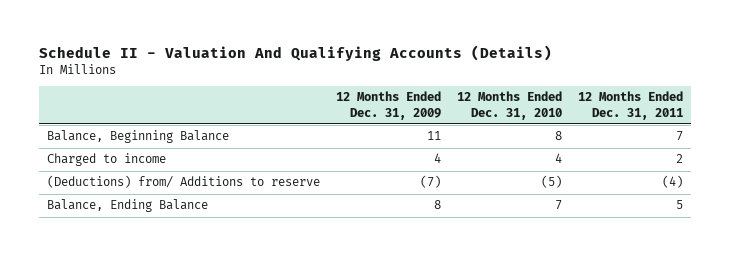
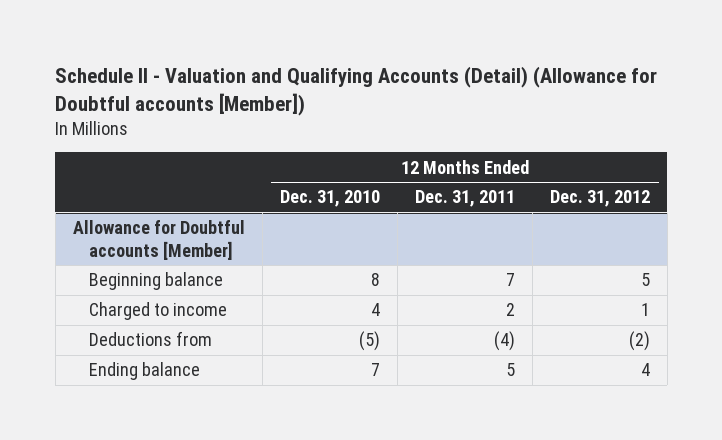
- Schedule II - Valuation And Qualifying Accounts (Details)
+ Schedule II - Valuation and Qualifying Accounts (Detail) (Allowance for Doubtful accounts [Member])
- | 12 Months Ended Dec. 31, 2009 | 12 Months Ended Dec. 31, 2010 | 12 Months Ended Dec. 31, 2011
+ | 12 Months Ended Dec. 31, 2010 | 12 Months Ended Dec. 31, 2011 | 12 Months Ended Dec. 31, 2012
- Balance, Beginning Balance | 11 | 8 | 7
+ Allowance for Doubtful accounts [Member]
+ Beginning balance | 8 | 7 | 5
- (Deductions) from/ Additions to reserve | (7) | (5) | (4)
- Balance, Ending Balance | 8 | 7 | 5
+ Deductions from | (5) | (4) | (2)
+ Ending balance | 7 | 5 | 4

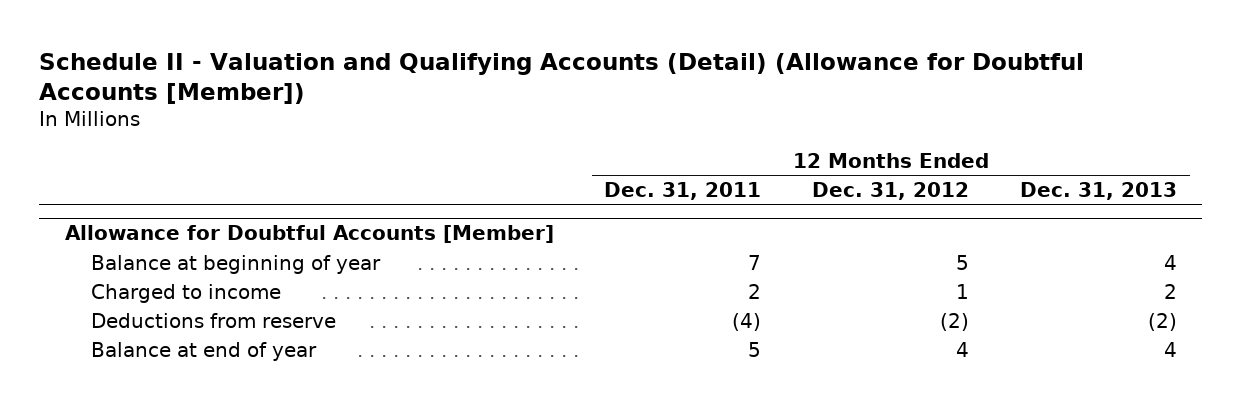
- Schedule II - Valuation and Qualifying Accounts (Detail) (Allowance for Doubtful accounts [Member])
+ Schedule II - Valuation and Qualifying Accounts (Detail) (Allowance for Doubtful Accounts [Member])
- | 12 Months Ended Dec. 31, 2010 | 12 Months Ended Dec. 31, 2011 | 12 Months Ended Dec. 31, 2012
+ | 12 Months Ended Dec. 31, 2011 | 12 Months Ended Dec. 31, 2012 | 12 Months Ended Dec. 31, 2013
- Allowance for Doubtful accounts [Member]
- Beginning balance | 8 | 7 | 5
+ Allowance for Doubtful Accounts [Member]
+ Balance at beginning of year | 7 | 5 | 4
- Deductions from | (5) | (4) | (2)
- Ending balance | 7 | 5 | 4
+ Deductions from reserve | (4) | (2) | (2)
+ Balance at end of year | 5 | 4 | 4

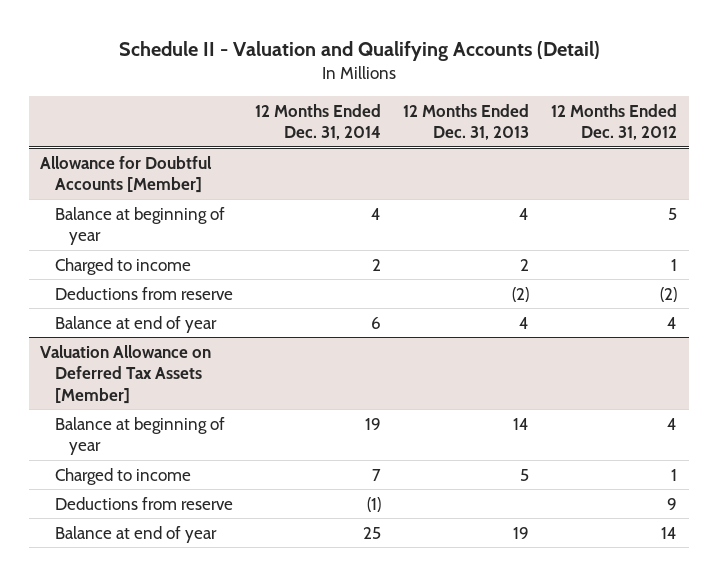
- Schedule II - Valuation and Qualifying Accounts (Detail) (Allowance for Doubtful Accounts [Member])
+ Schedule II - Valuation and Qualifying Accounts (Detail)
- | 12 Months Ended Dec. 31, 2011 | 12 Months Ended Dec. 31, 2012 | 12 Months Ended Dec. 31, 2013
+ | 12 Months Ended Dec. 31, 2014 | 12 Months Ended Dec. 31, 2013 | 12 Months Ended Dec. 31, 2012
+ Valuation Allowance on Deferred Tax Assets [Member]
+ Balance at beginning of year | 19 | 14 | 4
+ Charged to income | 7 | 5 | 1
+ Deductions from reserve | (1) | | 9
+ Balance at end of year | 25 | 19 | 14

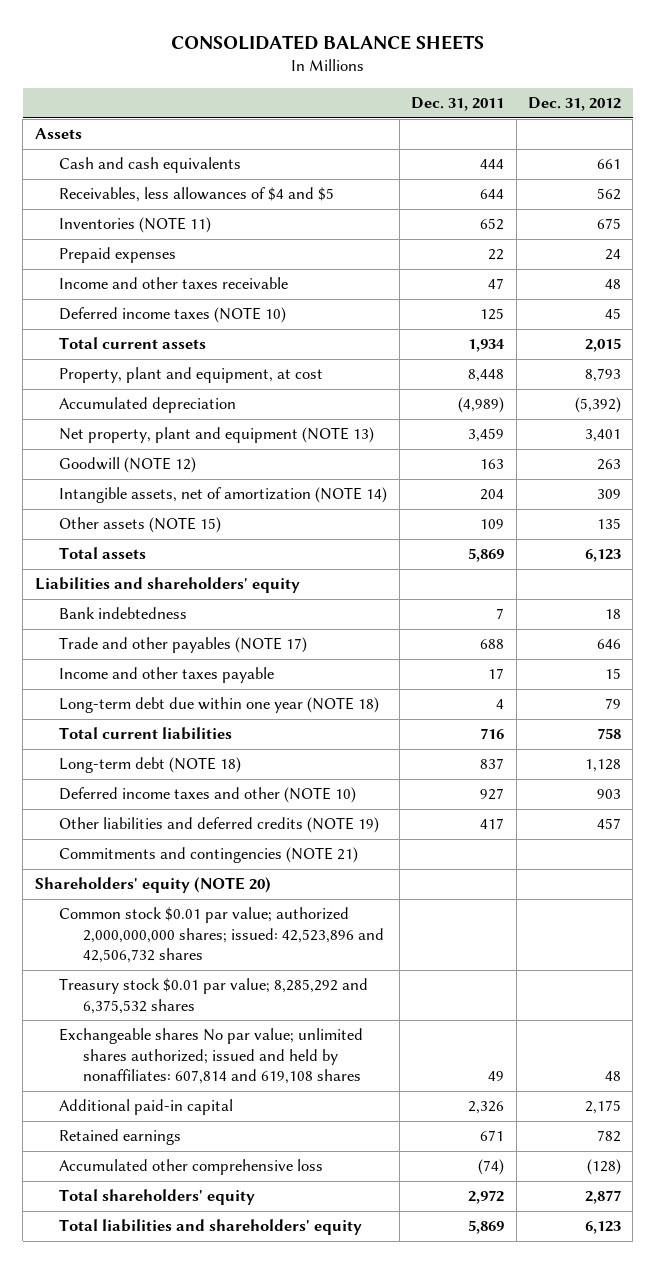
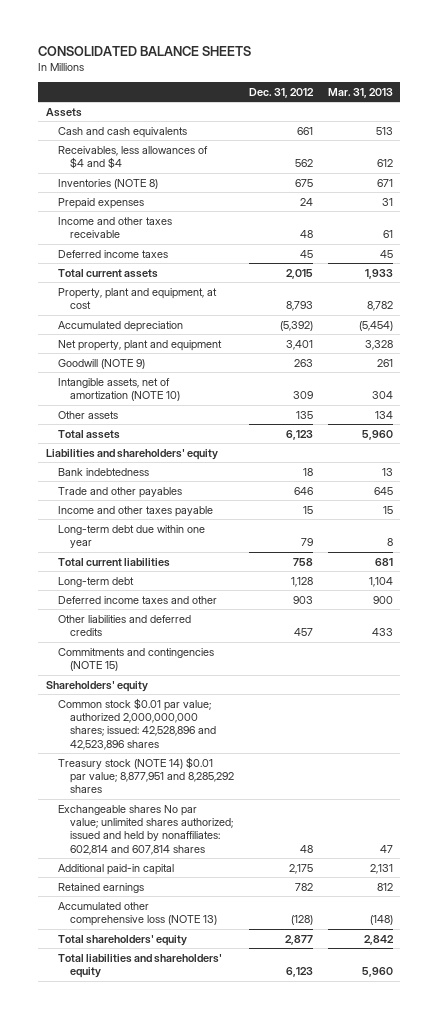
- | Dec. 31, 2011 | Dec. 31, 2012
+ | Dec. 31, 2012 | Mar. 31, 2013
- Receivables, less allowances of $4 and $5 | 644 | 562
- Inventories (NOTE 11) | 652 | 675
+ Receivables, less allowances of $4 and $4 | 562 | 612
+ Inventories (NOTE 8) | 675 | 671
- Deferred income taxes (NOTE 10) | 125 | 45
+ Deferred income taxes | 45 | 45
- Net property, plant and equipment (NOTE 13) | 3,459 | 3,401
- Goodwill (NOTE 12) | 163 | 263
- Intangible assets, net of amortization (NOTE 14) | 204 | 309
- Other assets (NOTE 15) | 109 | 135
+ Net property, plant and equipment | 3,401 | 3,328
+ Goodwill (NOTE 9) | 263 | 261
+ Intangible assets, net of amortization (NOTE 10) | 309 | 304
+ Other assets | 135 | 134
- Trade and other payables (NOTE 17) | 688 | 646
+ Trade and other payables | 646 | 645
- Long-term debt due within one year (NOTE 18) | 4 | 79
+ Long-term debt due within one year | 79 | 8
- Long-term debt (NOTE 18) | 837 | 1,128
- Deferred income taxes and other (NOTE 10) | 927 | 903
- Other liabilities and deferred credits (NOTE 19) | 417 | 457
- Commitments and contingencies (NOTE 21)
- Shareholders' equity (NOTE 20)
- Common stock $0.01 par value; authorized 2,000,000,000 shares; issued: 42,523,896 and 42,506,732 shares
- Treasury stock $0.01 par value; 8,285,292 and 6,375,532 shares
- Exchangeable shares No par value; unlimited shares authorized; issued and held by nonaffiliates: 607,814 and 619,108 shares | 49 | 48
+ Long-term debt | 1,128 | 1,104
+ Deferred income taxes and other | 903 | 900
+ Other liabilities and deferred credits | 457 | 433
+ Commitments and contingencies (NOTE 15)
+ Shareholders' equity
+ Common stock $0.01 par value; authorized 2,000,000,000 shares; issued: 42,528,896 and 42,523,896 shares
+ Treasury stock (NOTE 14) $0.01 par value; 8,877,951 and 8,285,292 shares
+ Exchangeable shares No par value; unlimited shares authorized; issued and held by nonaffiliates: 602,814 and 607,814 shares | 48 | 47
- Accumulated other comprehensive loss | (74) | (128)
+ Accumulated other comprehensive loss (NOTE 13) | (128) | (148)

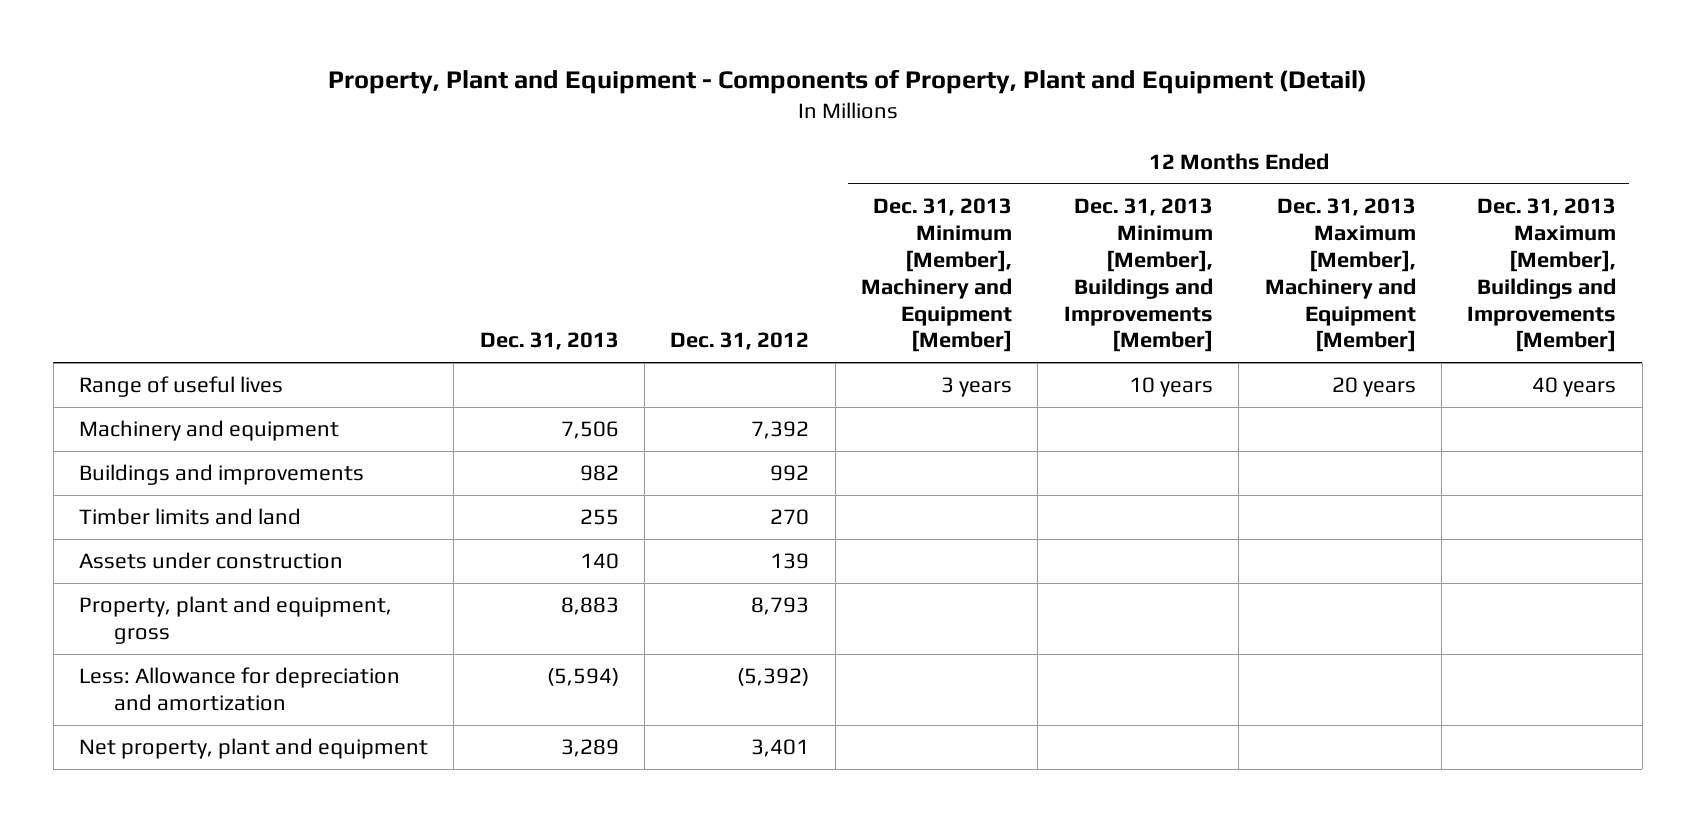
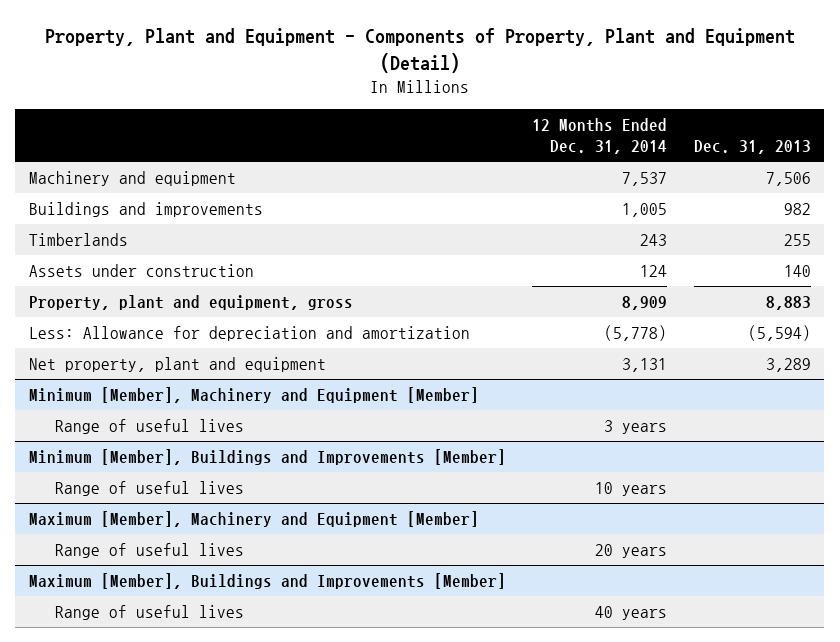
- | Dec. 31, 2013 | Dec. 31, 2012 | 12 Months Ended Dec. 31, 2013 Minimum [Member], Machinery and Equipment [Member] | 12 Months Ended Dec. 31, 2013 Minimum [Member], Buildings and Improvements [Member] | 12 Months Ended Dec. 31, 2013 Maximum [Member], Machinery and Equipment [Member] | 12 Months Ended Dec. 31, 2013 Maximum [Member], Buildings and Improvements [Member]
+ | 12 Months Ended Dec. 31, 2014 | Dec. 31, 2013
- Range of useful lives | | | 3 years | 10 years | 20 years | 40 years
- Timber limits and land | 255 | 270 | | | |
+ Timberlands | 243 | 255
+ Minimum [Member], Machinery and Equipment [Member]
+ Range of useful lives | 3 years |
+ Minimum [Member], Buildings and Improvements [Member]
+ Range of useful lives | 10 years |
+ Maximum [Member], Machinery and Equipment [Member]
+ Range of useful lives | 20 years |
+ Maximum [Member], Buildings and Improvements [Member]
+ Range of useful lives | 40 years |

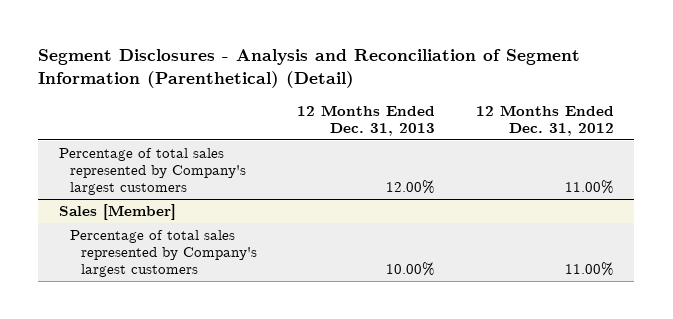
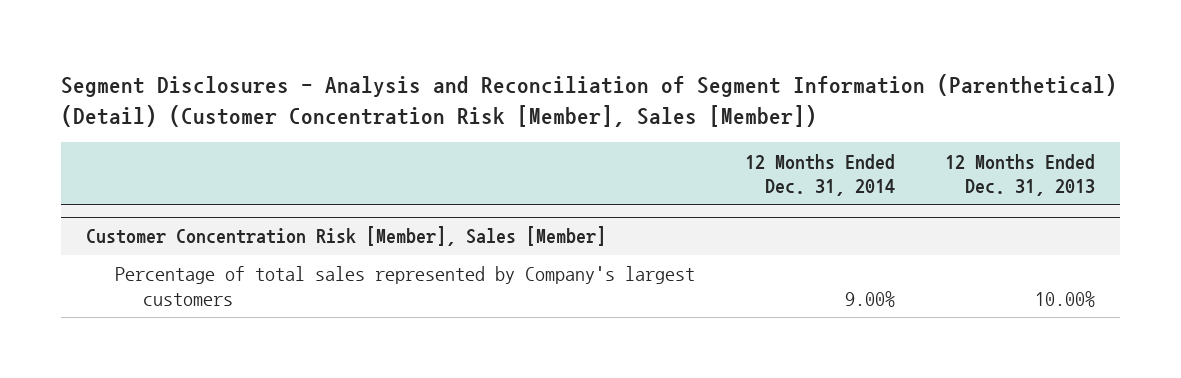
- Segment Disclosures - Analysis and Reconciliation of Segment Information (Parenthetical) (Detail)
+ Segment Disclosures - Analysis and Reconciliation of Segment Information (Parenthetical) (Detail) (Customer Concentration Risk [Member], Sales [Member])
- | 12 Months Ended Dec. 31, 2013 | 12 Months Ended Dec. 31, 2012
+ | 12 Months Ended Dec. 31, 2014 | 12 Months Ended Dec. 31, 2013
- Percentage of total sales represented by Company's largest customers | 12.00% | 11.00%
- Sales [Member]
+ Customer Concentration Risk [Member], Sales [Member]

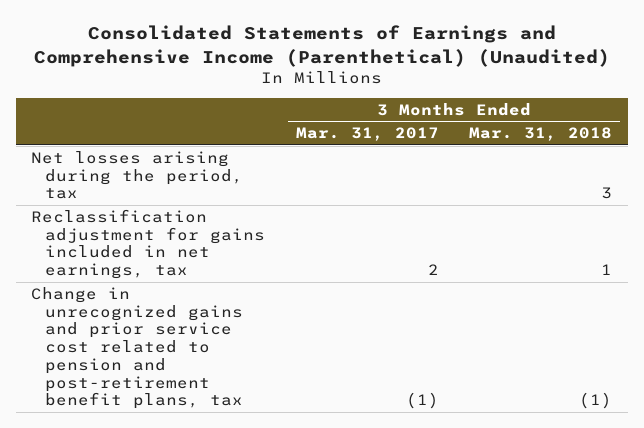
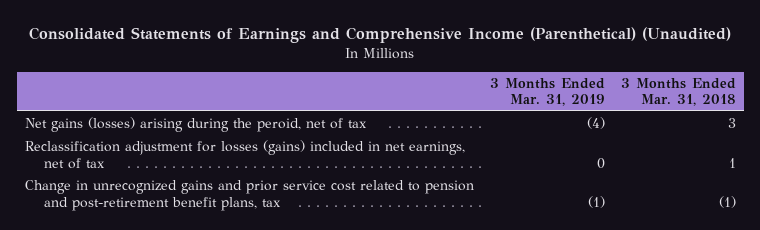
- | 3 Months Ended Mar. 31, 2017 | 3 Months Ended Mar. 31, 2018
+ | 3 Months Ended Mar. 31, 2019 | 3 Months Ended Mar. 31, 2018
- Net losses arising during the period, tax | | 3
- Reclassification adjustment for gains included in net earnings, tax | 2 | 1
+ Net gains (losses) arising during the peroid, net of tax | (4) | 3
+ Reclassification adjustment for losses (gains) included in net earnings, net of tax | 0 | 1

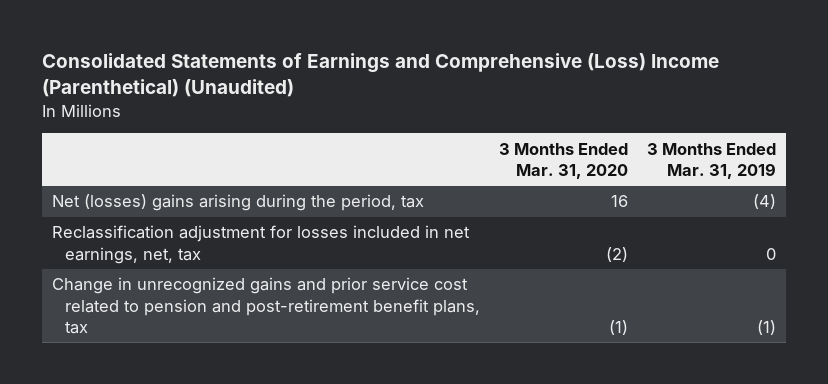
- Consolidated Statements of Earnings and Comprehensive Income (Parenthetical) (Unaudited)
+ Consolidated Statements of Earnings and Comprehensive (Loss) Income (Parenthetical) (Unaudited)
- | 3 Months Ended Mar. 31, 2019 | 3 Months Ended Mar. 31, 2018
+ | 3 Months Ended Mar. 31, 2020 | 3 Months Ended Mar. 31, 2019
- Net gains (losses) arising during the peroid, net of tax | (4) | 3
- Reclassification adjustment for losses (gains) included in net earnings, net of tax | 0 | 1
+ Net (losses) gains arising during the period, tax | 16 | (4)
+ Reclassification adjustment for losses included in net earnings, net, tax | (2) | 0

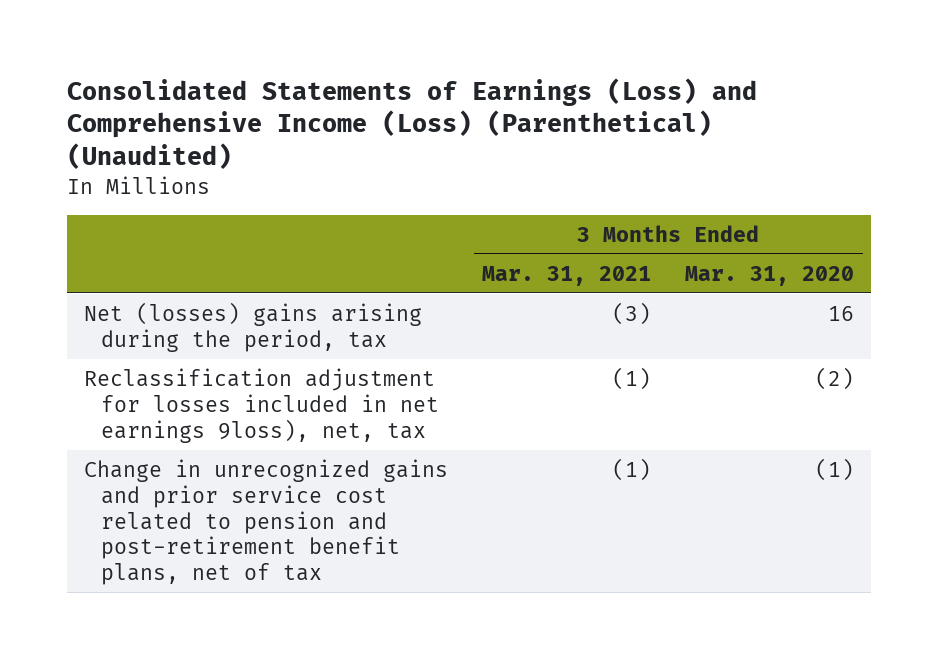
- Consolidated Statements of Earnings and Comprehensive (Loss) Income (Parenthetical) (Unaudited)
+ Consolidated Statements of Earnings (Loss) and Comprehensive Income (Loss) (Parenthetical) (Unaudited)
- | 3 Months Ended Mar. 31, 2020 | 3 Months Ended Mar. 31, 2019
+ | 3 Months Ended Mar. 31, 2021 | 3 Months Ended Mar. 31, 2020
- Reclassification adjustment for losses included in net earnings, net, tax | (2) | 0
- Change in unrecognized gains and prior service cost related to pension and post-retirement benefit plans, tax | (1) | (1)
+ Reclassification adjustment for losses included in net earnings 9loss), net, tax | (1) | (2)
+ Change in unrecognized gains and prior service cost related to pension and post-retirement benefit plans, net of tax | (1) | (1)

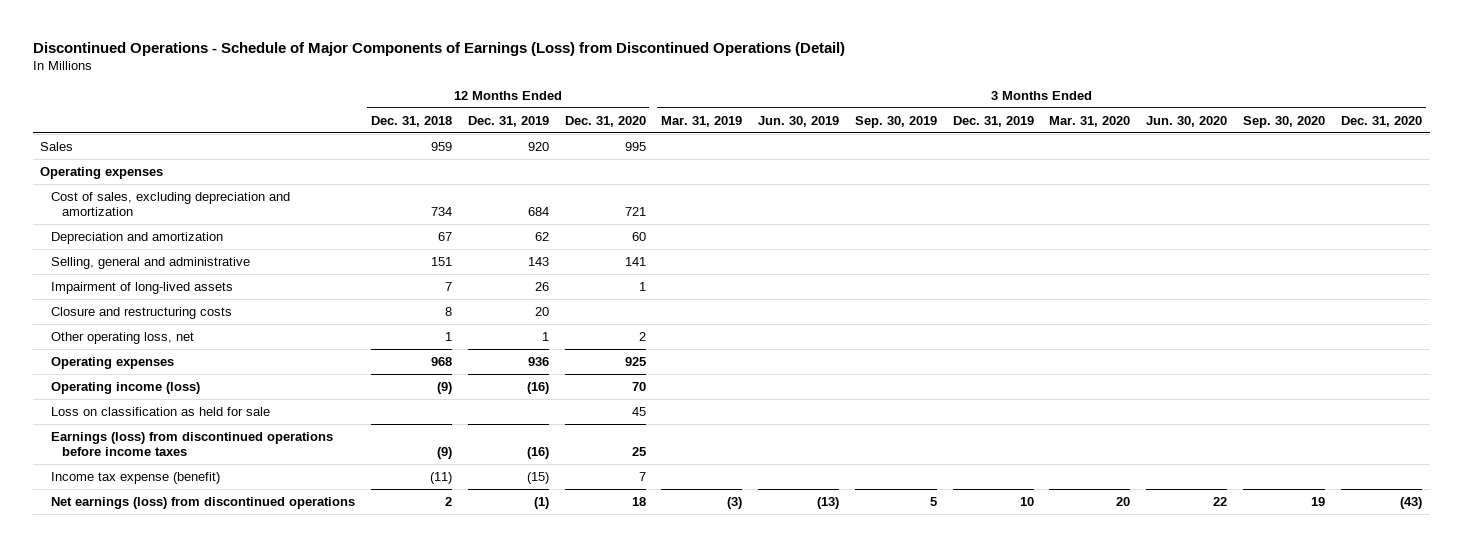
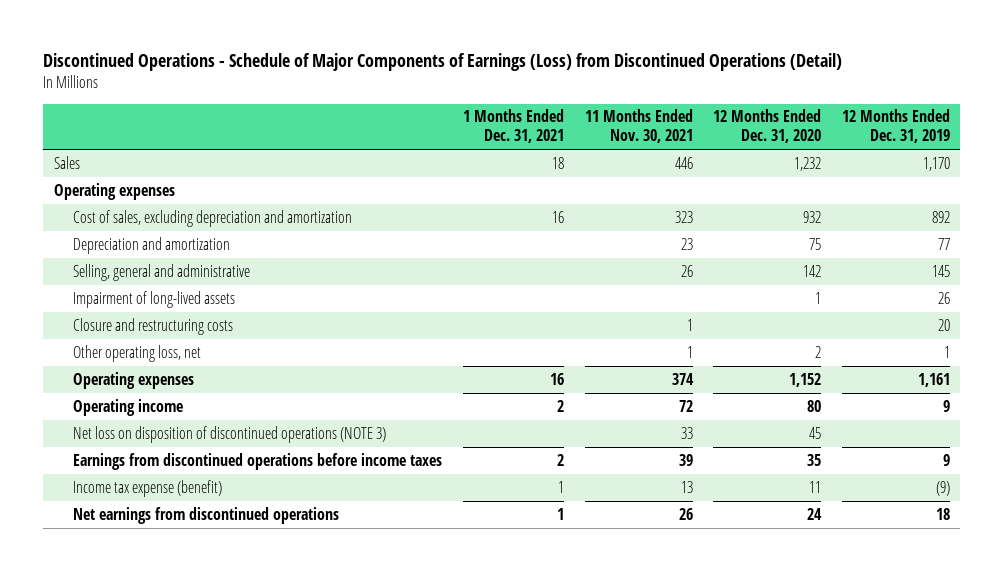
- | 12 Months Ended Dec. 31, 2018 | 12 Months Ended Dec. 31, 2019 | 12 Months Ended Dec. 31, 2020 | 3 Months Ended Mar. 31, 2019 | 3 Months Ended Jun. 30, 2019 | 3 Months Ended Sep. 30, 2019 | 3 Months Ended Dec. 31, 2019 | 3 Months Ended Mar. 31, 2020 | 3 Months Ended Jun. 30, 2020 | 3 Months Ended Sep. 30, 2020 | 3 Months Ended Dec. 31, 2020
+ | 1 Months Ended Dec. 31, 2021 | 11 Months Ended Nov. 30, 2021 | 12 Months Ended Dec. 31, 2020 | 12 Months Ended Dec. 31, 2019
- Sales | 959 | 920 | 995 | | | | | | | |
+ Sales | 18 | 446 | 1,232 | 1,170
- Cost of sales, excluding depreciation and amortization | 734 | 684 | 721 | | | | | | | |
- Depreciation and amortization | 67 | 62 | 60 | | | | | | | |
- Selling, general and administrative | 151 | 143 | 141 | | | | | | | |
+ Cost of sales, excluding depreciation and amortization | 16 | 323 | 932 | 892
+ Depreciation and amortization | | 23 | 75 | 77
+ Selling, general and administrative | | 26 | 142 | 145
- Operating expenses | 968 | 936 | 925 | | | | | | | |
- Operating income (loss) | (9) | (16) | 70 | | | | | | | |
- Loss on classification as held for sale | | | 45 | | | | | | | |
- Earnings (loss) from discontinued operations before income taxes | (9) | (16) | 25 | | | | | | | |
- Income tax expense (benefit) | (11) | (15) | 7 | | | | | | | |
- Net earnings (loss) from discontinued operations | 2 | (1) | 18 | (3) | (13) | 5 | 10 | 20 | 22 | 19 | (43)
+ Operating expenses | 16 | 374 | 1,152 | 1,161
+ Operating income | 2 | 72 | 80 | 9
+ Net loss on disposition of discontinued operations (NOTE 3) | | 33 | 45 |
+ Earnings from discontinued operations before income taxes | 2 | 39 | 35 | 9
+ Income tax expense (benefit) | 1 | 13 | 11 | (9)
+ Net earnings from discontinued operations | 1 | 26 | 24 | 18

